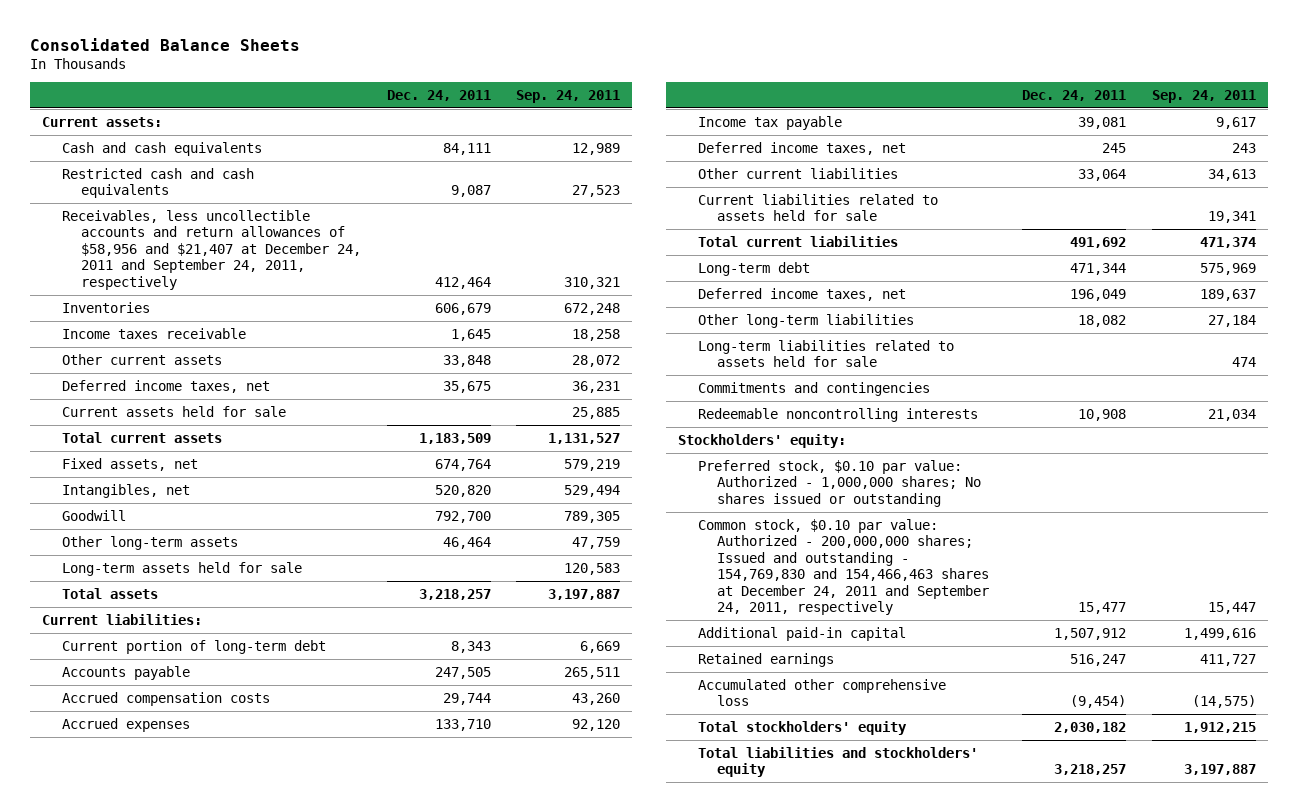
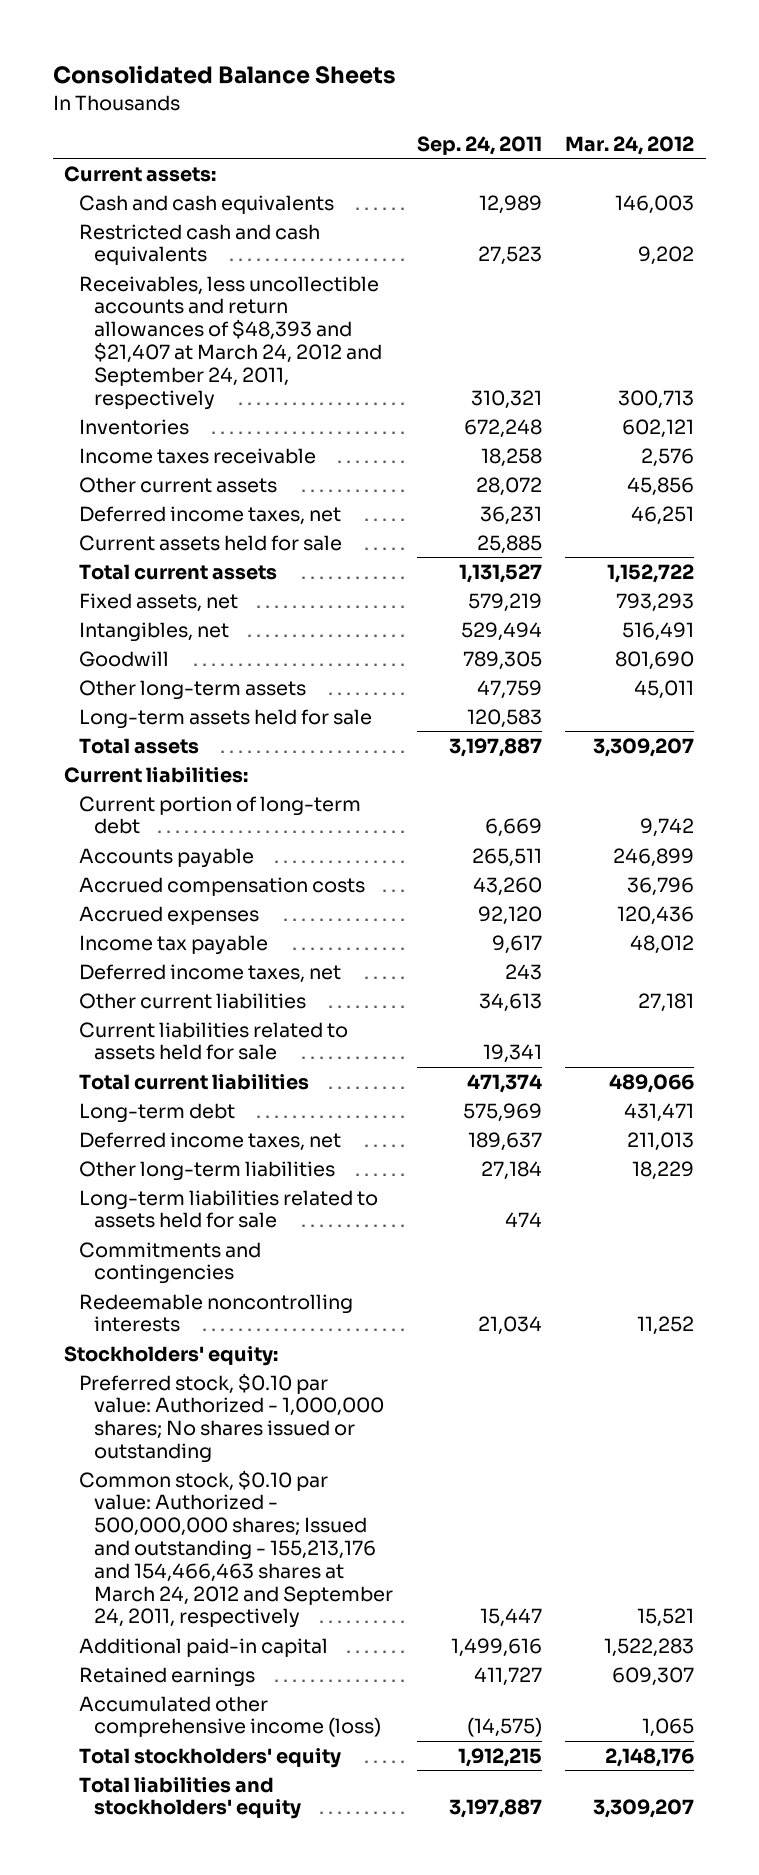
- | Dec. 24, 2011 | Sep. 24, 2011
+ | Sep. 24, 2011 | Mar. 24, 2012
- Receivables, less uncollectible accounts and return allowances of $58,956 and $21,407 at December 24, 2011 and September 24, 2011, respectively | 412,464 | 310,321
+ Receivables, less uncollectible accounts and return allowances of $48,393 and $21,407 at March 24, 2012 and September 24, 2011, respectively | 310,321 | 300,713
- Common stock, $0.10 par value: Authorized - 200,000,000 shares; Issued and outstanding - 154,769,830 and 154,466,463 shares at December 24, 2011 and September 24, 2011, respectively | 15,477 | 15,447
+ Common stock, $0.10 par value: Authorized - 500,000,000 shares; Issued and outstanding - 155,213,176 and 154,466,463 shares at March 24, 2012 and September 24, 2011, respectively | 15,447 | 15,521
- Accumulated other comprehensive loss | (9,454) | (14,575)
+ Accumulated other comprehensive income (loss) | (14,575) | 1,065

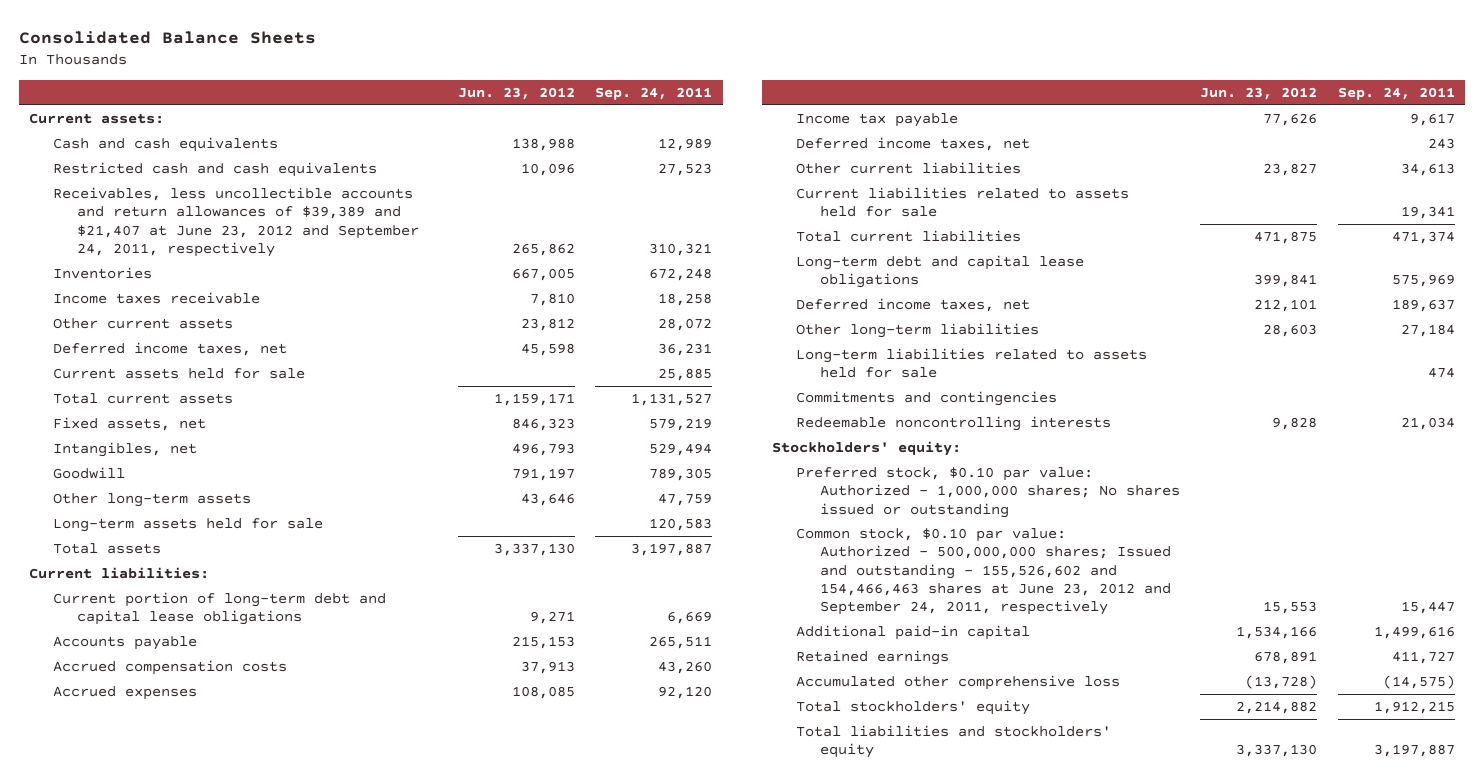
- | Sep. 24, 2011 | Mar. 24, 2012
+ | Jun. 23, 2012 | Sep. 24, 2011
- Receivables, less uncollectible accounts and return allowances of $48,393 and $21,407 at March 24, 2012 and September 24, 2011, respectively | 310,321 | 300,713
+ Receivables, less uncollectible accounts and return allowances of $39,389 and $21,407 at June 23, 2012 and September 24, 2011, respectively | 265,862 | 310,321
- Current portion of long-term debt | 6,669 | 9,742
+ Current portion of long-term debt and capital lease obligations | 9,271 | 6,669
- Long-term debt | 575,969 | 431,471
+ Long-term debt and capital lease obligations | 399,841 | 575,969
- Common stock, $0.10 par value: Authorized - 500,000,000 shares; Issued and outstanding - 155,213,176 and 154,466,463 shares at March 24, 2012 and September 24, 2011, respectively | 15,447 | 15,521
+ Common stock, $0.10 par value: Authorized - 500,000,000 shares; Issued and outstanding - 155,526,602 and 154,466,463 shares at June 23, 2012 and September 24, 2011, respectively | 15,553 | 15,447
- Accumulated other comprehensive income (loss) | (14,575) | 1,065
+ Accumulated other comprehensive loss | (13,728) | (14,575)

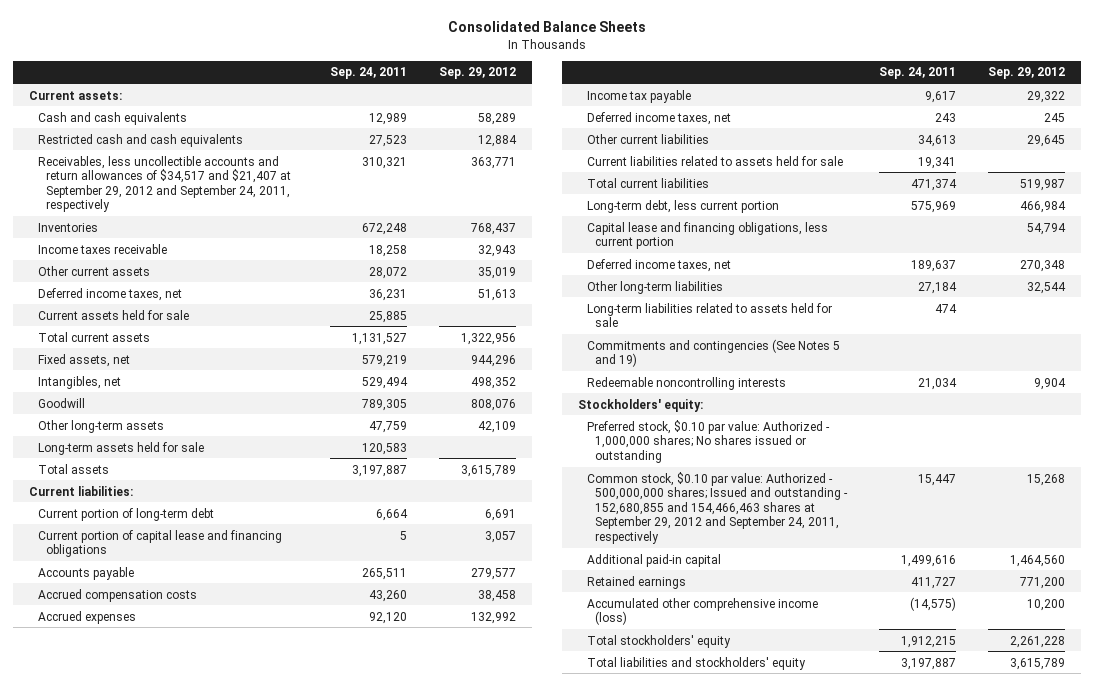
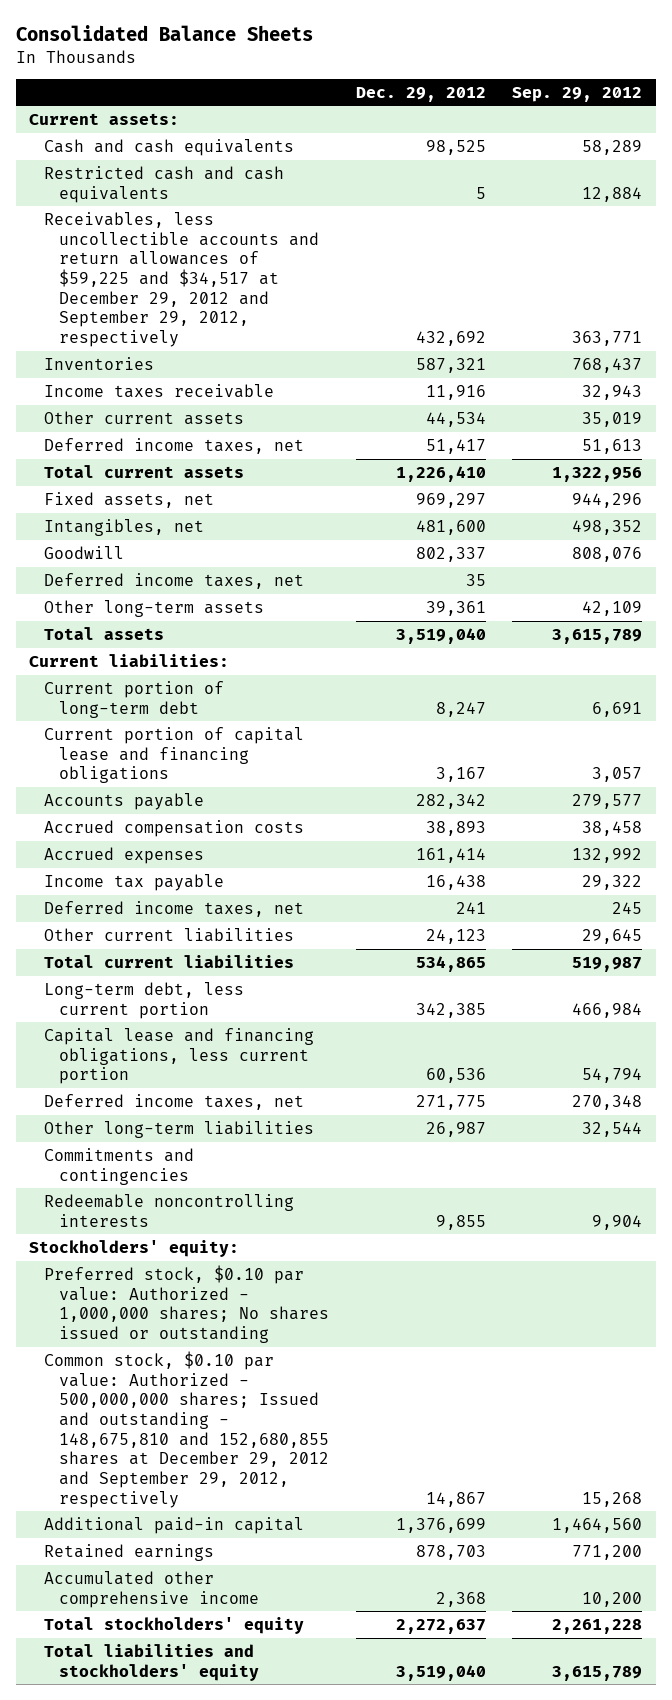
- | Sep. 24, 2011 | Sep. 29, 2012
+ | Dec. 29, 2012 | Sep. 29, 2012
- Receivables, less uncollectible accounts and return allowances of $34,517 and $21,407 at September 29, 2012 and September 24, 2011, respectively | 310,321 | 363,771
+ Receivables, less uncollectible accounts and return allowances of $59,225 and $34,517 at December 29, 2012 and September 29, 2012, respectively | 432,692 | 363,771
- Current assets held for sale | 25,885 |
+ Deferred income taxes, net | 35 |
- Long-term assets held for sale | 120,583 |
- Current liabilities related to assets held for sale | 19,341 |
- Long-term liabilities related to assets held for sale | 474 |
- Commitments and contingencies (See Notes 5 and 19)
+ Commitments and contingencies
- Common stock, $0.10 par value: Authorized - 500,000,000 shares; Issued and outstanding - 152,680,855 and 154,466,463 shares at September 29, 2012 and September 24, 2011, respectively | 15,447 | 15,268
+ Common stock, $0.10 par value: Authorized - 500,000,000 shares; Issued and outstanding - 148,675,810 and 152,680,855 shares at December 29, 2012 and September 29, 2012, respectively | 14,867 | 15,268
- Accumulated other comprehensive income (loss) | (14,575) | 10,200
+ Accumulated other comprehensive income | 2,368 | 10,200

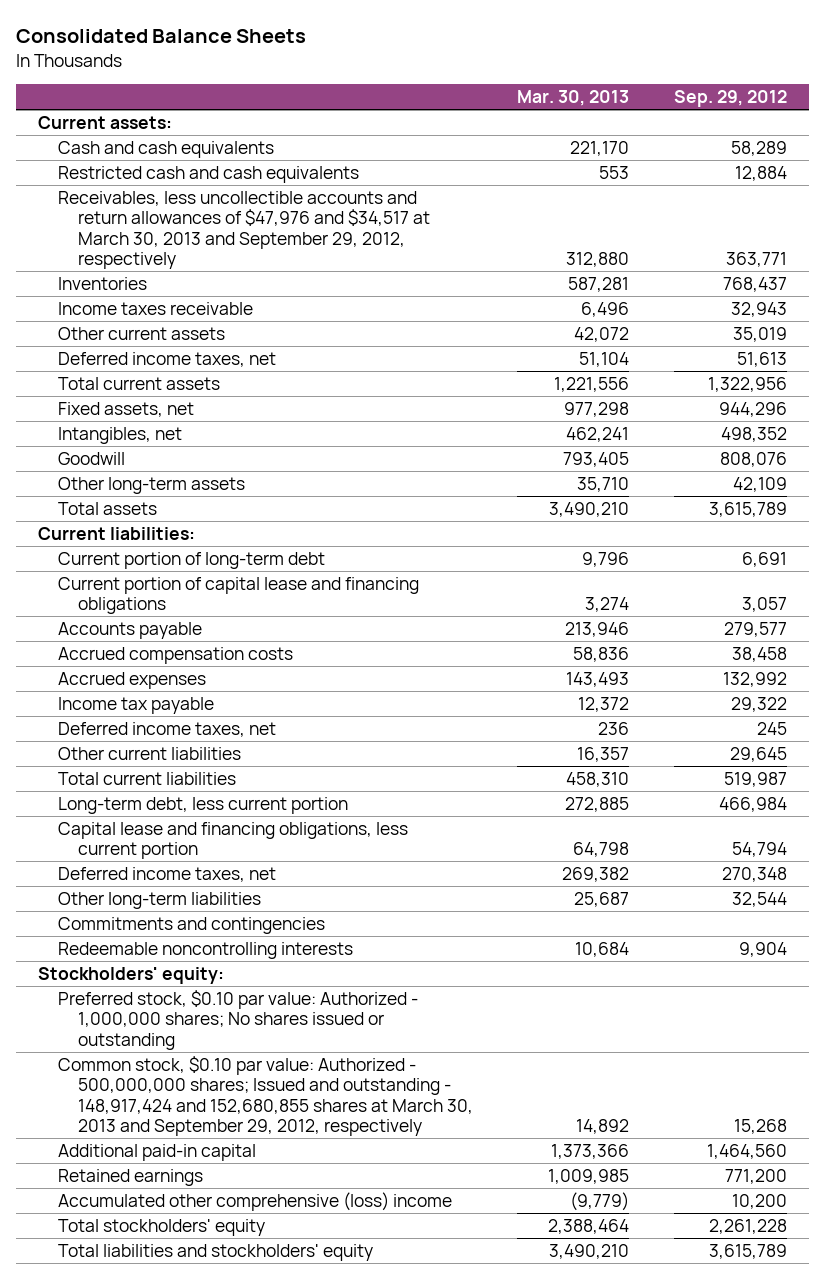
- | Dec. 29, 2012 | Sep. 29, 2012
+ | Mar. 30, 2013 | Sep. 29, 2012
- Receivables, less uncollectible accounts and return allowances of $59,225 and $34,517 at December 29, 2012 and September 29, 2012, respectively | 432,692 | 363,771
+ Receivables, less uncollectible accounts and return allowances of $47,976 and $34,517 at March 30, 2013 and September 29, 2012, respectively | 312,880 | 363,771
- Deferred income taxes, net | 35 |
- Common stock, $0.10 par value: Authorized - 500,000,000 shares; Issued and outstanding - 148,675,810 and 152,680,855 shares at December 29, 2012 and September 29, 2012, respectively | 14,867 | 15,268
+ Common stock, $0.10 par value: Authorized - 500,000,000 shares; Issued and outstanding - 148,917,424 and 152,680,855 shares at March 30, 2013 and September 29, 2012, respectively | 14,892 | 15,268
- Accumulated other comprehensive income | 2,368 | 10,200
+ Accumulated other comprehensive (loss) income | (9,779) | 10,200

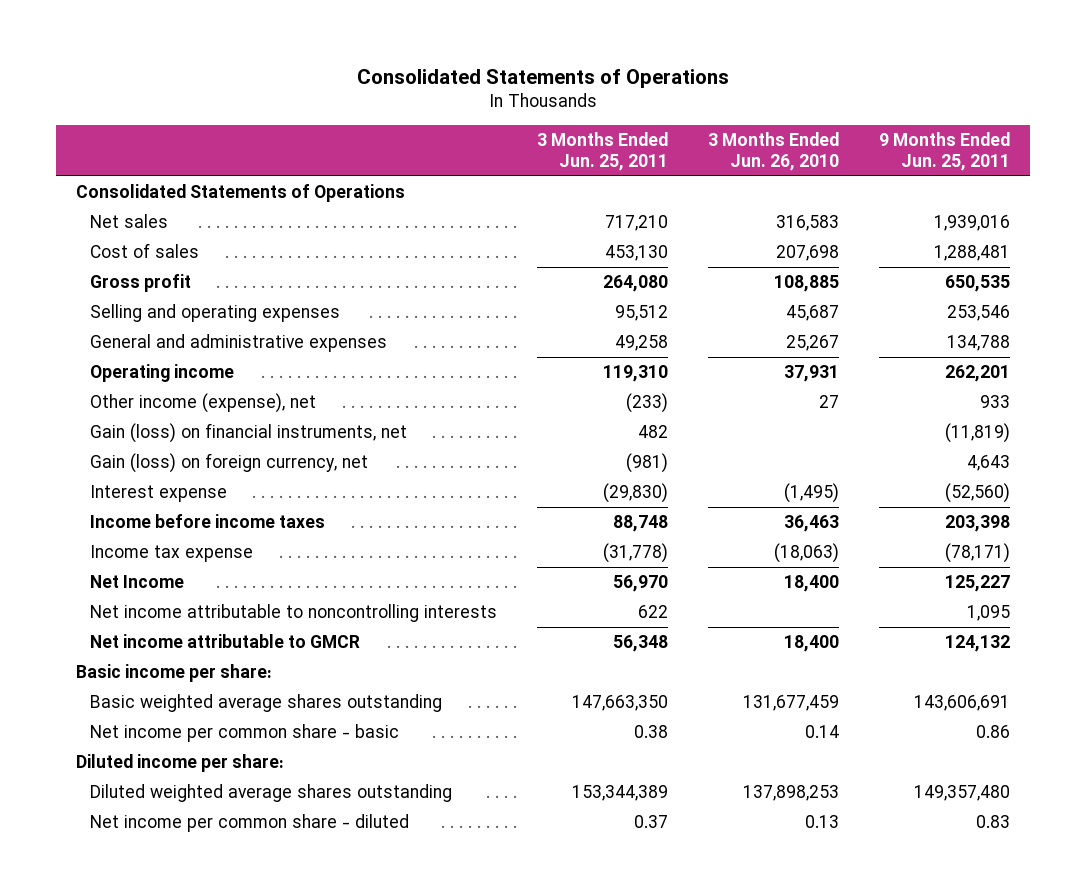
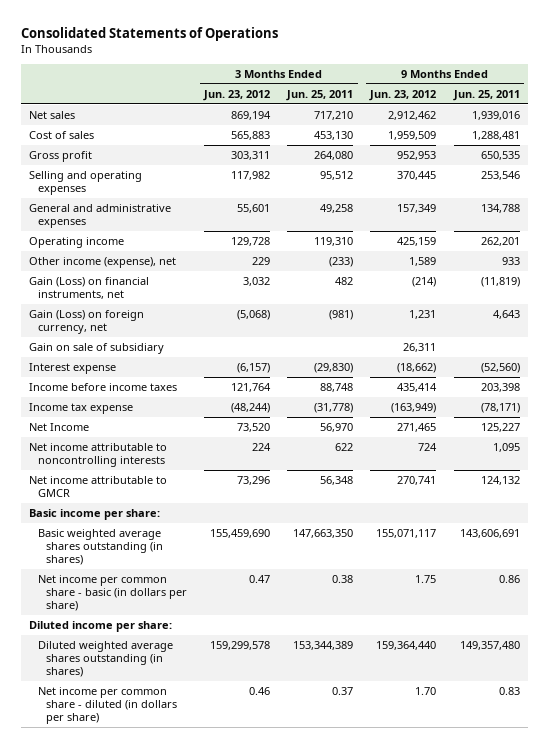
- | 3 Months Ended Jun. 25, 2011 | 3 Months Ended Jun. 26, 2010 | 9 Months Ended Jun. 25, 2011
+ | 3 Months Ended Jun. 23, 2012 | 3 Months Ended Jun. 25, 2011 | 9 Months Ended Jun. 23, 2012 | 9 Months Ended Jun. 25, 2011
- Consolidated Statements of Operations
- Gain (loss) on financial instruments, net | 482 | | (11,819)
- Gain (loss) on foreign currency, net | (981) | | 4,643
+ Gain (Loss) on financial instruments, net | 3,032 | 482 | (214) | (11,819)
+ Gain (Loss) on foreign currency, net | (5,068) | (981) | 1,231 | 4,643
+ Gain on sale of subsidiary | | | 26,311 |
- Basic weighted average shares outstanding | 147,663,350 | 131,677,459 | 143,606,691
- Net income per common share - basic | 0.38 | 0.14 | 0.86
+ Basic weighted average shares outstanding (in shares) | 155,459,690 | 147,663,350 | 155,071,117 | 143,606,691
+ Net income per common share - basic (in dollars per share) | 0.47 | 0.38 | 1.75 | 0.86
- Diluted weighted average shares outstanding | 153,344,389 | 137,898,253 | 149,357,480
- Net income per common share - diluted | 0.37 | 0.13 | 0.83
+ Diluted weighted average shares outstanding (in shares) | 159,299,578 | 153,344,389 | 159,364,440 | 149,357,480
+ Net income per common share - diluted (in dollars per share) | 0.46 | 0.37 | 1.70 | 0.83

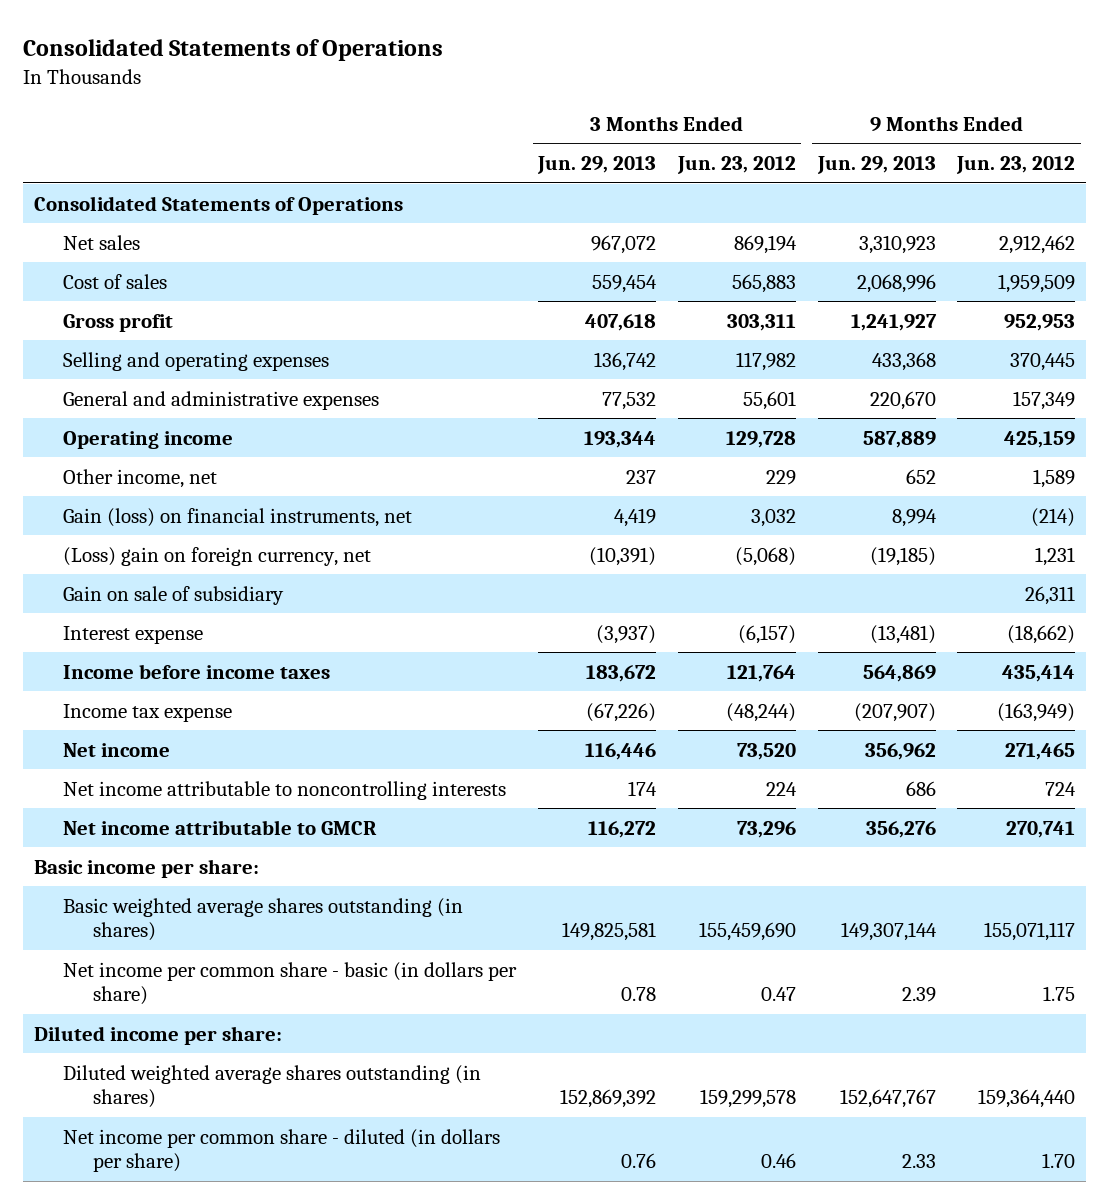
- | 3 Months Ended Jun. 23, 2012 | 3 Months Ended Jun. 25, 2011 | 9 Months Ended Jun. 23, 2012 | 9 Months Ended Jun. 25, 2011
+ | 3 Months Ended Jun. 29, 2013 | 3 Months Ended Jun. 23, 2012 | 9 Months Ended Jun. 29, 2013 | 9 Months Ended Jun. 23, 2012
+ Consolidated Statements of Operations
- Other income (expense), net | 229 | (233) | 1,589 | 933
- Gain (Loss) on financial instruments, net | 3,032 | 482 | (214) | (11,819)
- Gain (Loss) on foreign currency, net | (5,068) | (981) | 1,231 | 4,643
+ Other income, net | 237 | 229 | 652 | 1,589
+ Gain (loss) on financial instruments, net | 4,419 | 3,032 | 8,994 | (214)
+ (Loss) gain on foreign currency, net | (10,391) | (5,068) | (19,185) | 1,231
- Net Income | 73,520 | 56,970 | 271,465 | 125,227
+ Net income | 116,446 | 73,520 | 356,962 | 271,465

